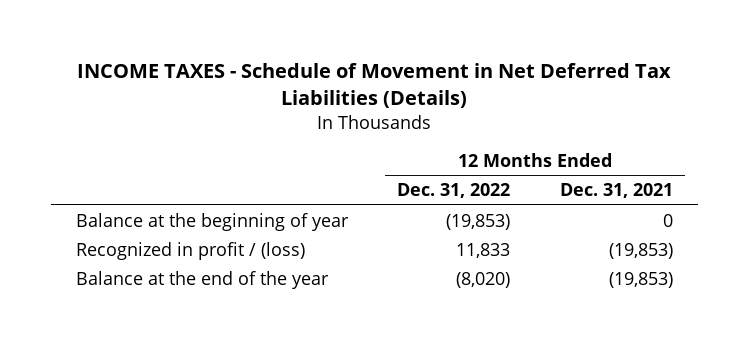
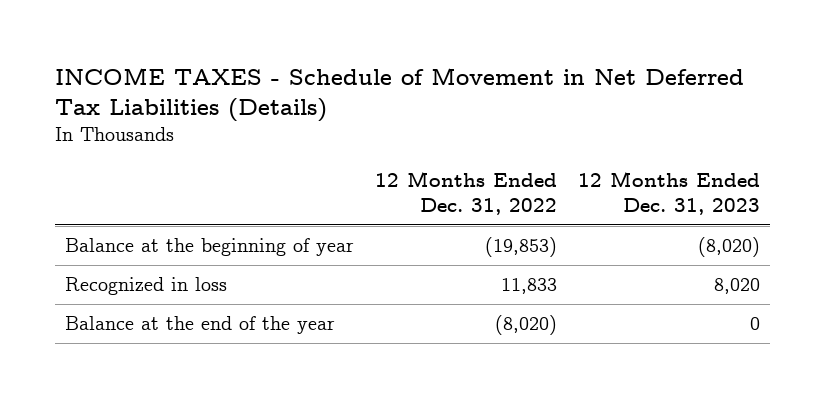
- | 12 Months Ended Dec. 31, 2022 | 12 Months Ended Dec. 31, 2021
+ | 12 Months Ended Dec. 31, 2022 | 12 Months Ended Dec. 31, 2023
- Recognized in profit / (loss) | 11,833 | (19,853)
+ Recognized in loss | 11,833 | 8,020

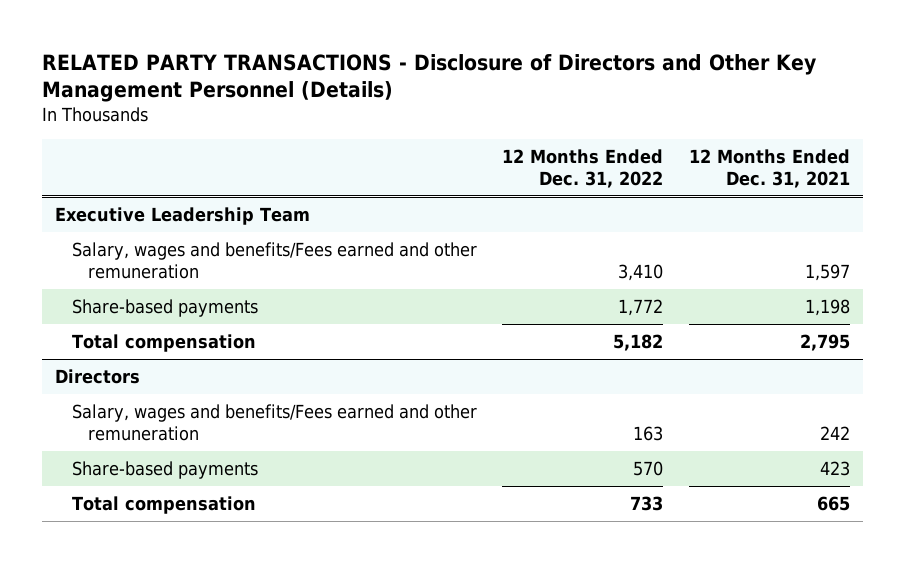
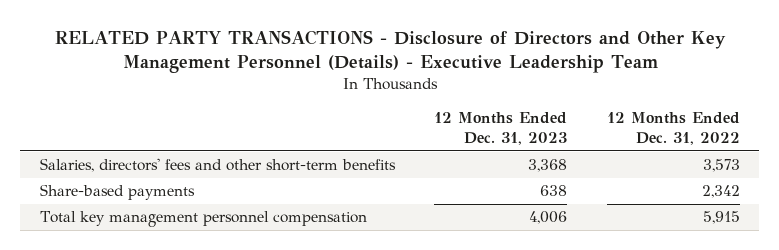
- RELATED PARTY TRANSACTIONS - Disclosure of Directors and Other Key Management Personnel (Details)
+ RELATED PARTY TRANSACTIONS - Disclosure of Directors and Other Key Management Personnel (Details) - Executive Leadership Team
- | 12 Months Ended Dec. 31, 2022 | 12 Months Ended Dec. 31, 2021
+ | 12 Months Ended Dec. 31, 2023 | 12 Months Ended Dec. 31, 2022
- Executive Leadership Team
- Salary, wages and benefits/Fees earned and other remuneration | 3,410 | 1,597
- Share-based payments | 1,772 | 1,198
- Total compensation | 5,182 | 2,795
- Directors
- Salary, wages and benefits/Fees earned and other remuneration | 163 | 242
- Share-based payments | 570 | 423
- Total compensation | 733 | 665
+ Salaries, directors' fees and other short-term benefits | 3,368 | 3,573
+ Share-based payments | 638 | 2,342
+ Total key management personnel compensation | 4,006 | 5,915

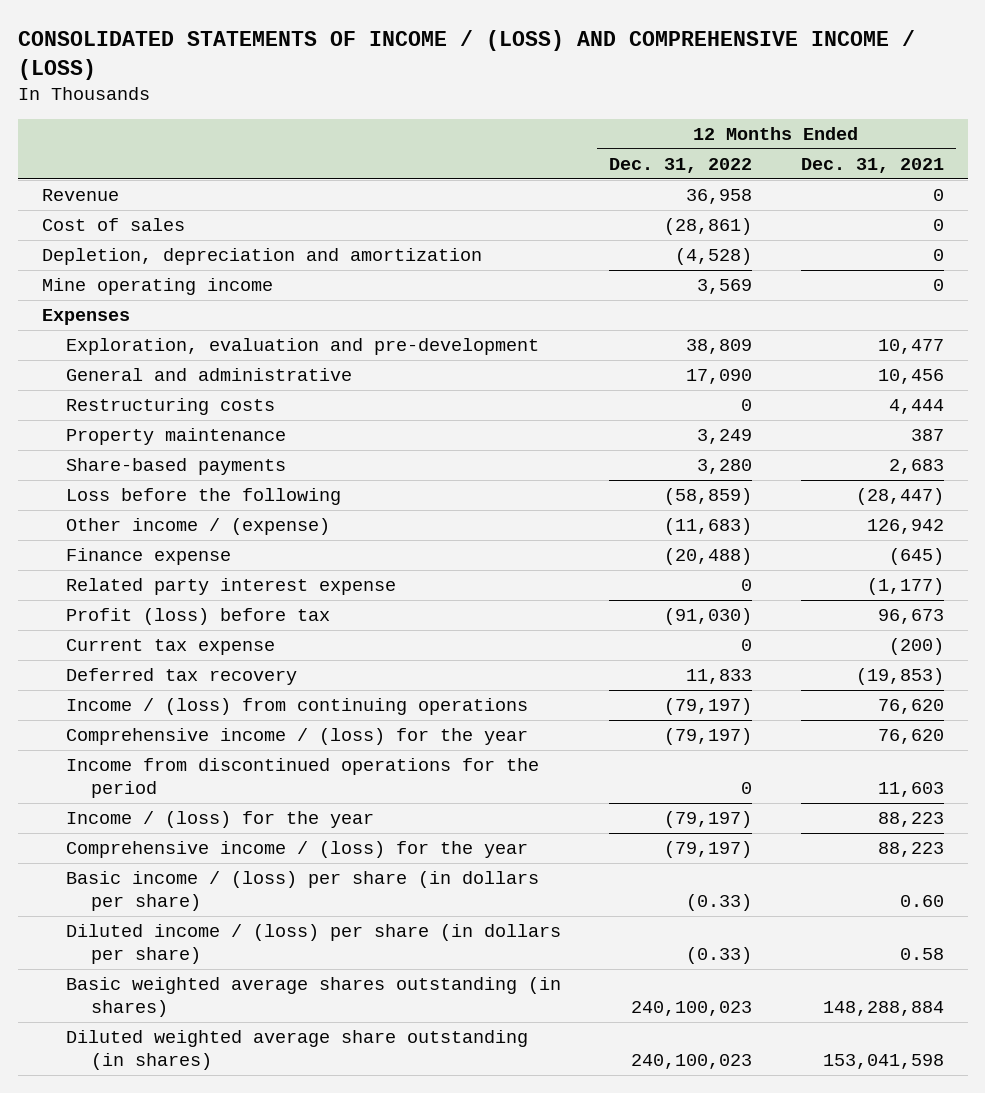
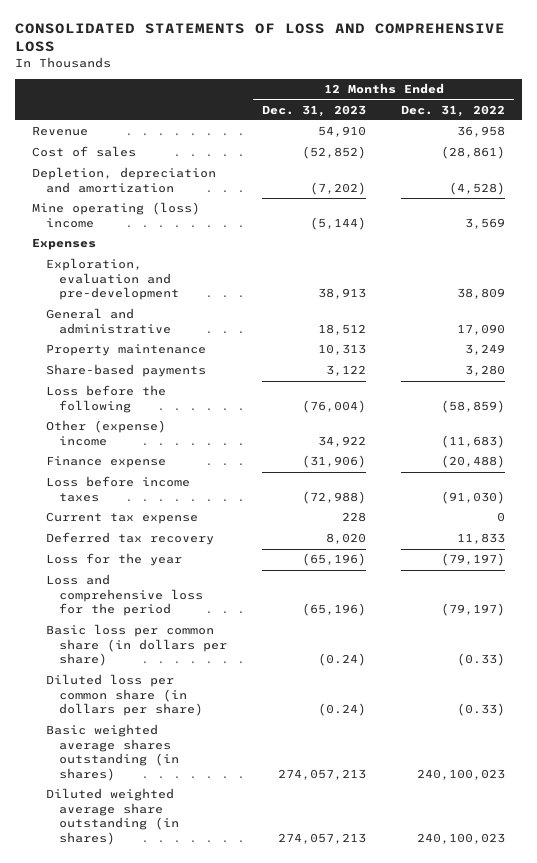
- CONSOLIDATED STATEMENTS OF INCOME / (LOSS) AND COMPREHENSIVE INCOME / (LOSS)
+ CONSOLIDATED STATEMENTS OF LOSS AND COMPREHENSIVE LOSS
- | 12 Months Ended Dec. 31, 2022 | 12 Months Ended Dec. 31, 2021
+ | 12 Months Ended Dec. 31, 2023 | 12 Months Ended Dec. 31, 2022
- Mine operating income | 3,569 | 0
+ Mine operating (loss) income | (5,144) | 3,569
- Restructuring costs | 0 | 4,444
- Other income / (expense) | (11,683) | 126,942
+ Other (expense) income | 34,922 | (11,683)
- Related party interest expense | 0 | (1,177)
- Profit (loss) before tax | (91,030) | 96,673
+ Loss before income taxes | (72,988) | (91,030)
- Income / (loss) from continuing operations | (79,197) | 76,620
- Comprehensive income / (loss) for the year | (79,197) | 76,620
- Income from discontinued operations for the period | 0 | 11,603
- Income / (loss) for the year | (79,197) | 88,223
- Comprehensive income / (loss) for the year | (79,197) | 88,223
- Basic income / (loss) per share (in dollars per share) | (0.33) | 0.60
- Diluted income / (loss) per share (in dollars per share) | (0.33) | 0.58
+ Loss for the year | (65,196) | (79,197)
+ Loss and comprehensive loss for the period | (65,196) | (79,197)
+ Basic loss per common share (in dollars per share) | (0.24) | (0.33)
+ Diluted loss per common share (in dollars per share) | (0.24) | (0.33)

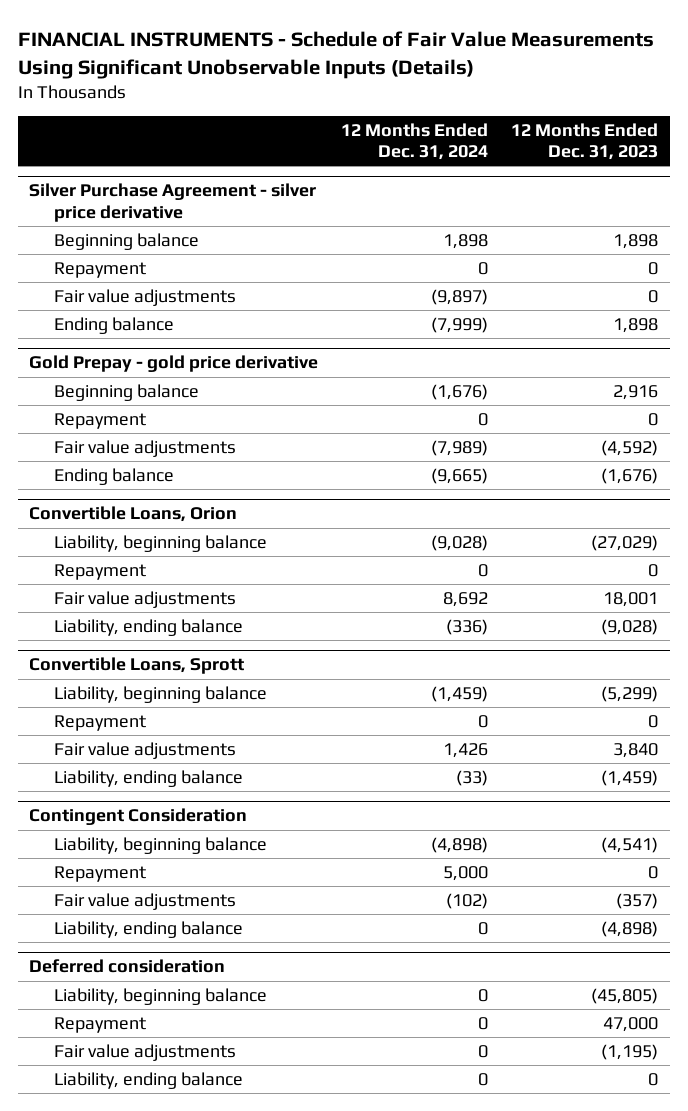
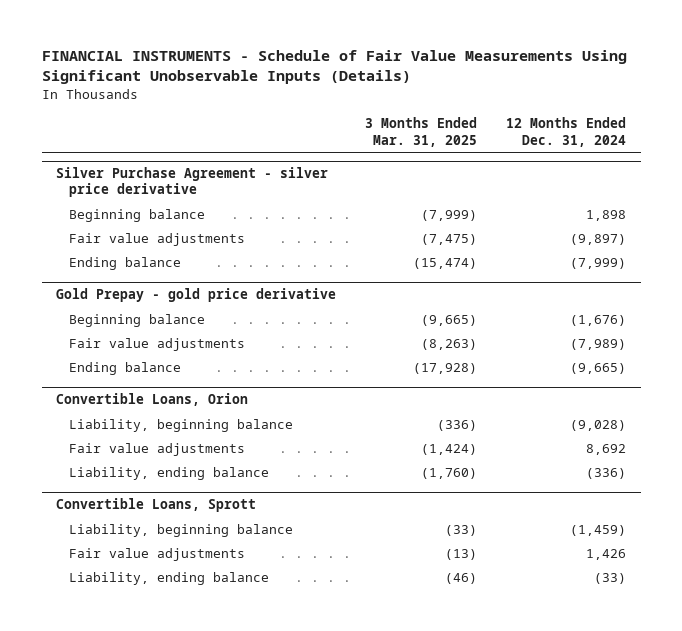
- | 12 Months Ended Dec. 31, 2024 | 12 Months Ended Dec. 31, 2023
+ | 3 Months Ended Mar. 31, 2025 | 12 Months Ended Dec. 31, 2024
@ Silver Purchase Agreement - silver price derivative
- Repayment | 0 | 0
@ Gold Prepay - gold price derivative
- Repayment | 0 | 0
@ Convertible Loans, Orion
- Repayment | 0 | 0
@ Convertible Loans, Sprott
- Repayment | 0 | 0
- Contingent Consideration
- Liability, beginning balance | (4,898) | (4,541)
- Repayment | 5,000 | 0
- Fair value adjustments | (102) | (357)
- Liability, ending balance | 0 | (4,898)
- Deferred consideration
- Liability, beginning balance | 0 | (45,805)
- Repayment | 0 | 47,000
- Fair value adjustments | 0 | (1,195)
- Liability, ending balance | 0 | 0

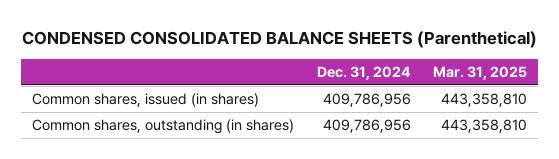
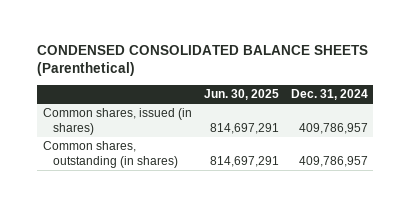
- | Dec. 31, 2024 | Mar. 31, 2025
+ | Jun. 30, 2025 | Dec. 31, 2024
- Common shares, issued (in shares) | 409,786,956 | 443,358,810
- Common shares, outstanding (in shares) | 409,786,956 | 443,358,810
+ Common shares, issued (in shares) | 814,697,291 | 409,786,957
+ Common shares, outstanding (in shares) | 814,697,291 | 409,786,957

